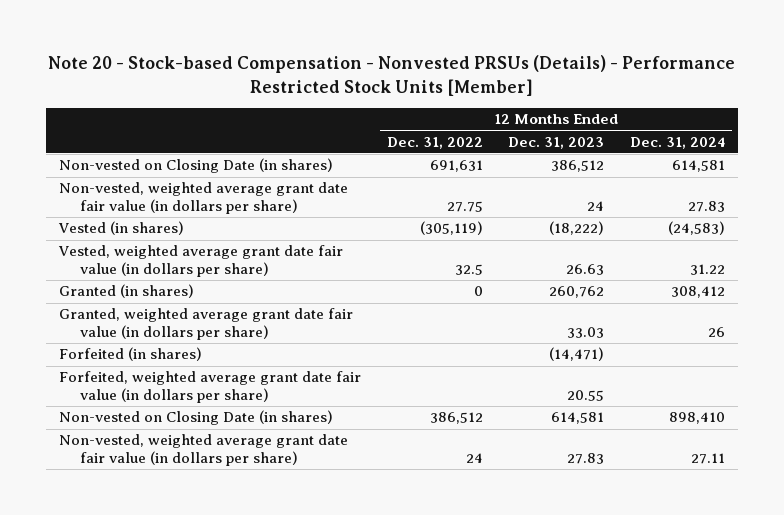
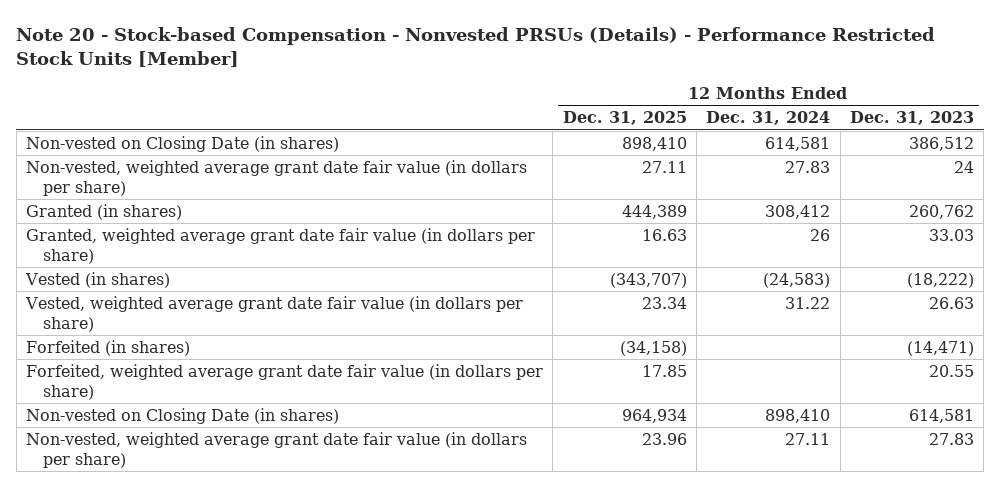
- | 12 Months Ended Dec. 31, 2022 | 12 Months Ended Dec. 31, 2023 | 12 Months Ended Dec. 31, 2024
+ | 12 Months Ended Dec. 31, 2025 | 12 Months Ended Dec. 31, 2024 | 12 Months Ended Dec. 31, 2023
moved down: Vested (in shares) | (343,707) | (24,583) | (18,222)
moved down: Vested, weighted average grant date fair value (in dollars per share) | 23.34 | 31.22 | 26.63

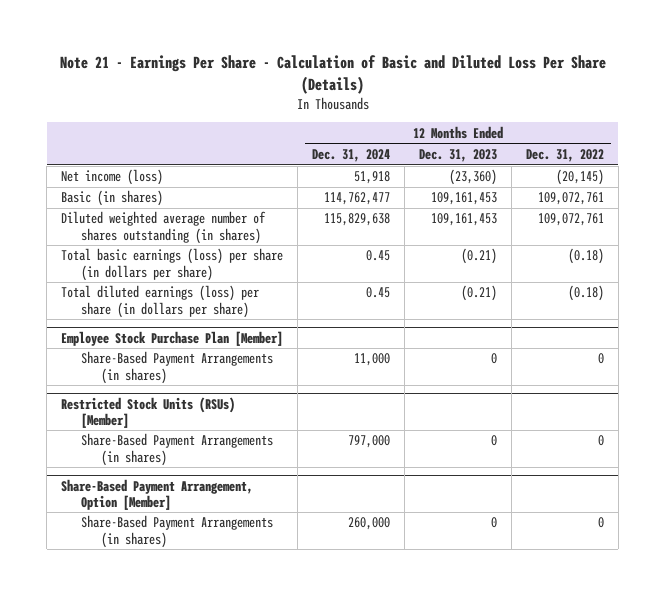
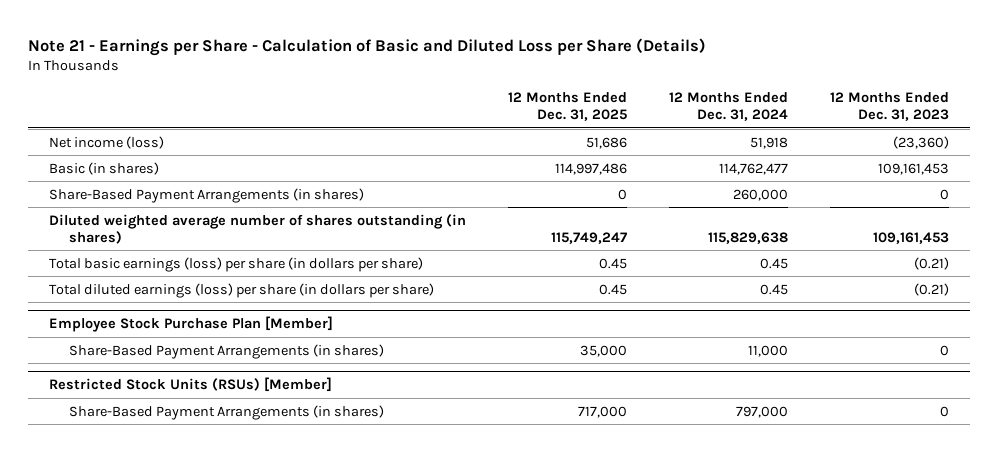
- Note 21 - Earnings Per Share - Calculation of Basic and Diluted Loss Per Share (Details)
+ Note 21 - Earnings per Share - Calculation of Basic and Diluted Loss per Share (Details)
- | 12 Months Ended Dec. 31, 2024 | 12 Months Ended Dec. 31, 2023 | 12 Months Ended Dec. 31, 2022
+ | 12 Months Ended Dec. 31, 2025 | 12 Months Ended Dec. 31, 2024 | 12 Months Ended Dec. 31, 2023
+ Share-Based Payment Arrangements (in shares) | 0 | 260,000 | 0
- Share-Based Payment Arrangement, Option [Member]
- Share-Based Payment Arrangements (in shares) | 260,000 | 0 | 0

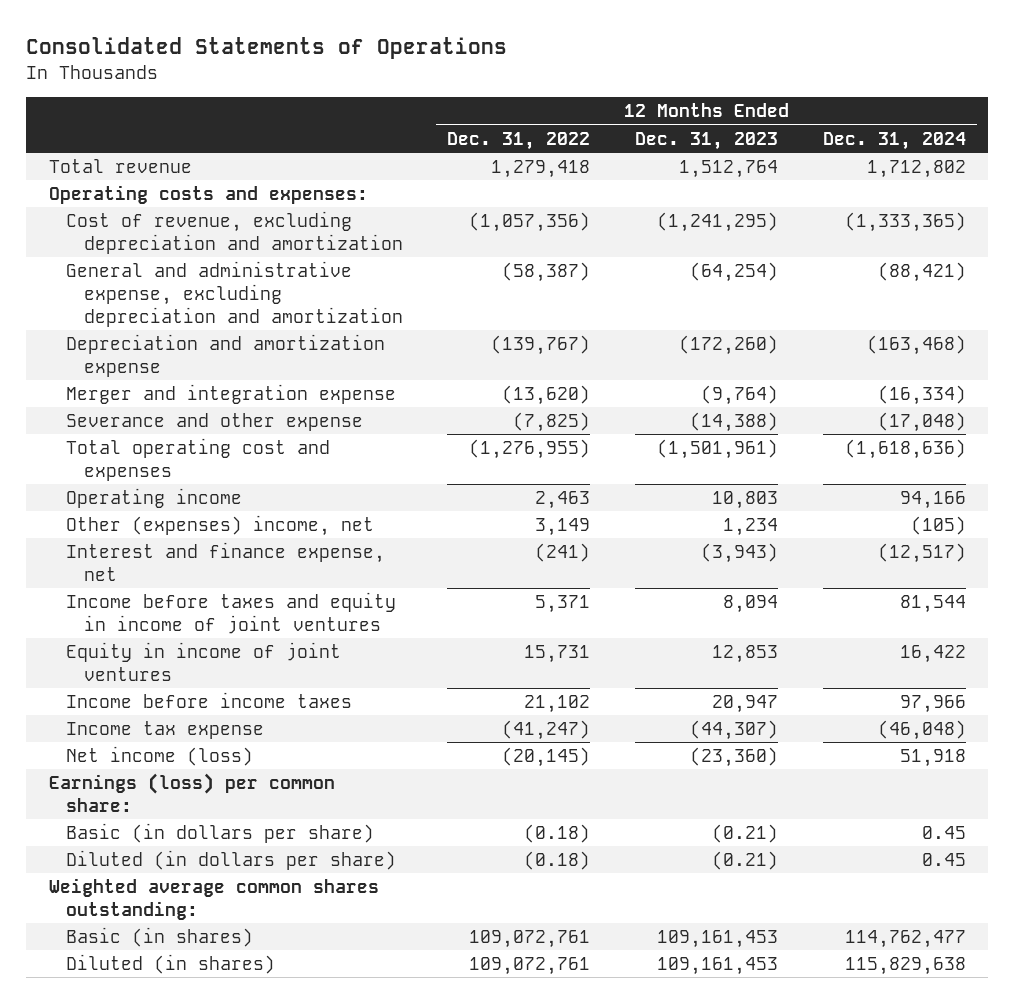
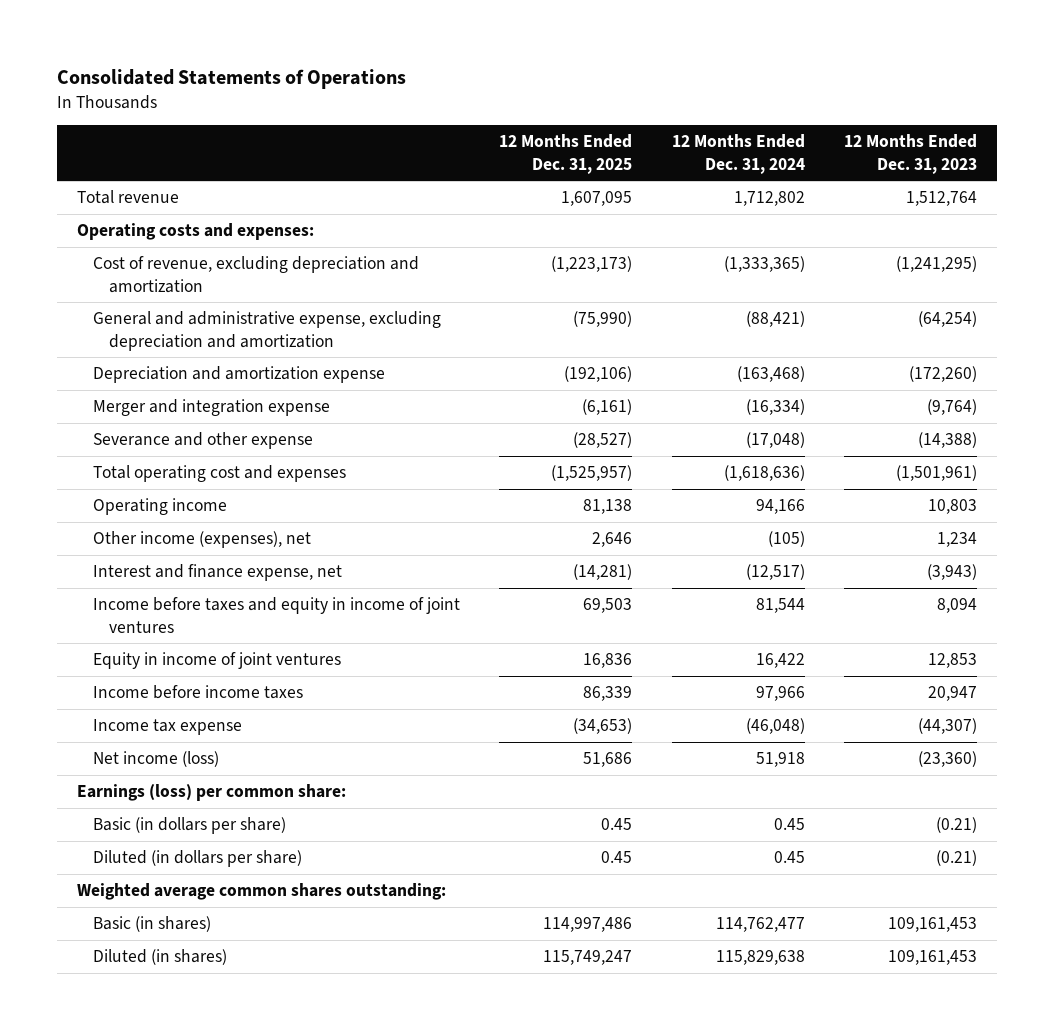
- | 12 Months Ended Dec. 31, 2022 | 12 Months Ended Dec. 31, 2023 | 12 Months Ended Dec. 31, 2024
+ | 12 Months Ended Dec. 31, 2025 | 12 Months Ended Dec. 31, 2024 | 12 Months Ended Dec. 31, 2023
- Other (expenses) income, net | 3,149 | 1,234 | (105)
+ Other income (expenses), net | 2,646 | (105) | 1,234

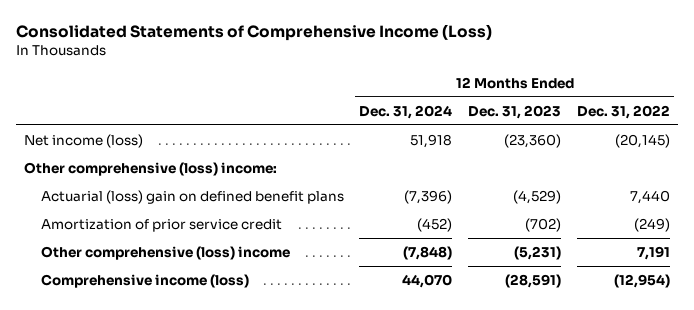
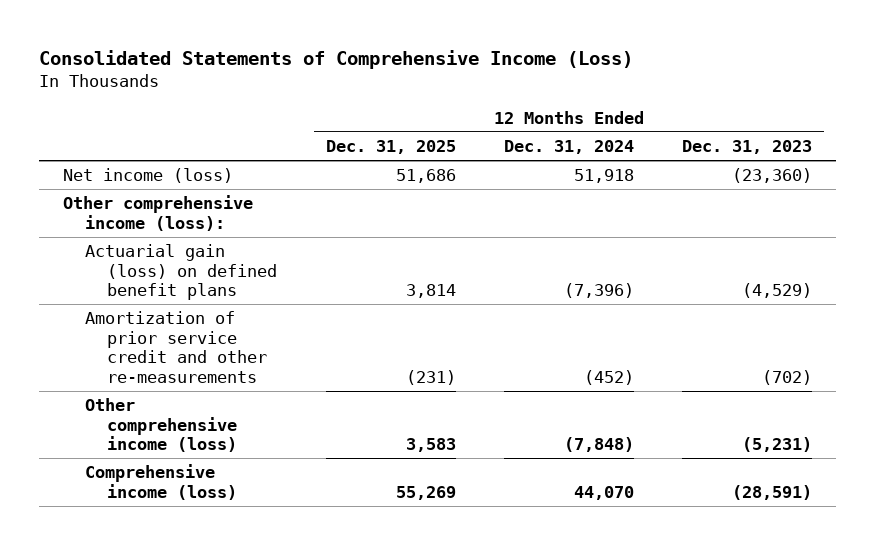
- | 12 Months Ended Dec. 31, 2024 | 12 Months Ended Dec. 31, 2023 | 12 Months Ended Dec. 31, 2022
+ | 12 Months Ended Dec. 31, 2025 | 12 Months Ended Dec. 31, 2024 | 12 Months Ended Dec. 31, 2023
- Other comprehensive (loss) income:
- Actuarial (loss) gain on defined benefit plans | (7,396) | (4,529) | 7,440
- Amortization of prior service credit | (452) | (702) | (249)
- Other comprehensive (loss) income | (7,848) | (5,231) | 7,191
+ Other comprehensive income (loss):
+ Actuarial gain (loss) on defined benefit plans | 3,814 | (7,396) | (4,529)
+ Amortization of prior service credit and other re-measurements | (231) | (452) | (702)
+ Other comprehensive income (loss) | 3,583 | (7,848) | (5,231)

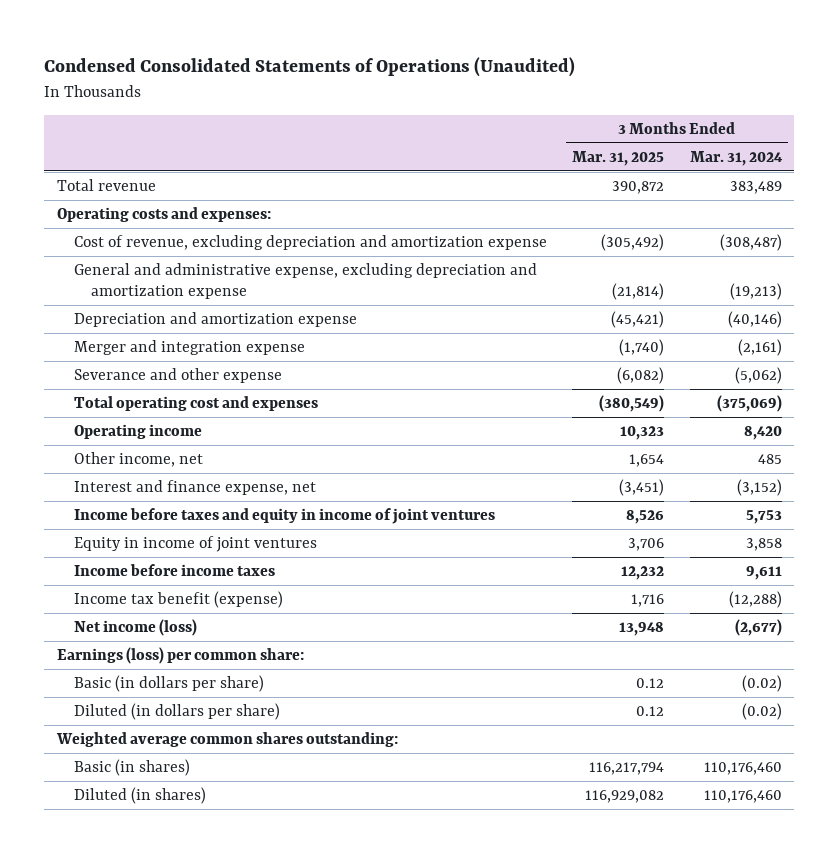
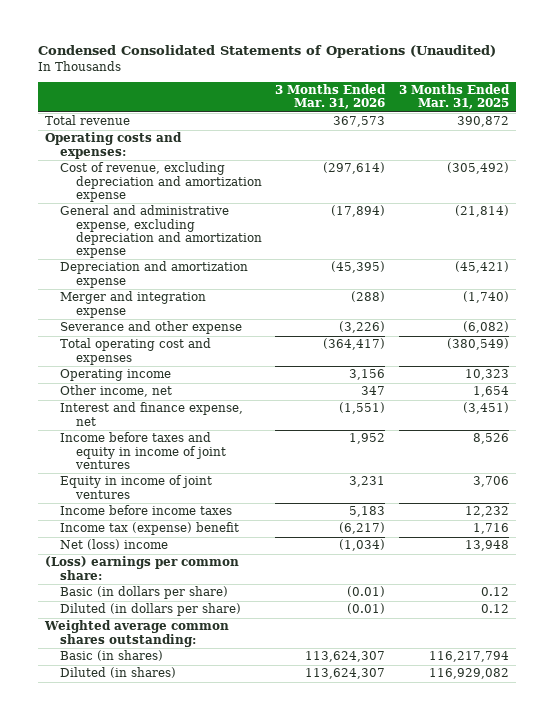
- | 3 Months Ended Mar. 31, 2025 | 3 Months Ended Mar. 31, 2024
+ | 3 Months Ended Mar. 31, 2026 | 3 Months Ended Mar. 31, 2025
- Income tax benefit (expense) | 1,716 | (12,288)
- Net income (loss) | 13,948 | (2,677)
- Earnings (loss) per common share:
+ Income tax (expense) benefit | (6,217) | 1,716
+ Net (loss) income | (1,034) | 13,948
+ (Loss) earnings per common share:

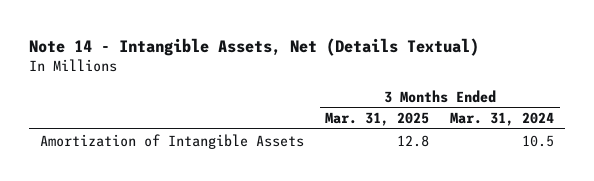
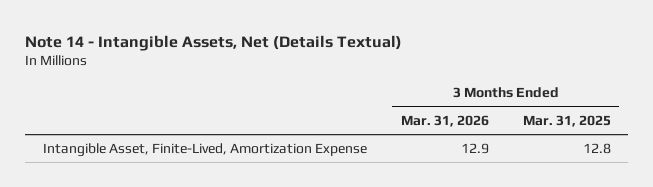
- | 3 Months Ended Mar. 31, 2025 | 3 Months Ended Mar. 31, 2024
+ | 3 Months Ended Mar. 31, 2026 | 3 Months Ended Mar. 31, 2025
- Amortization of Intangible Assets | 12.8 | 10.5
+ Intangible Asset, Finite-Lived, Amortization Expense | 12.9 | 12.8

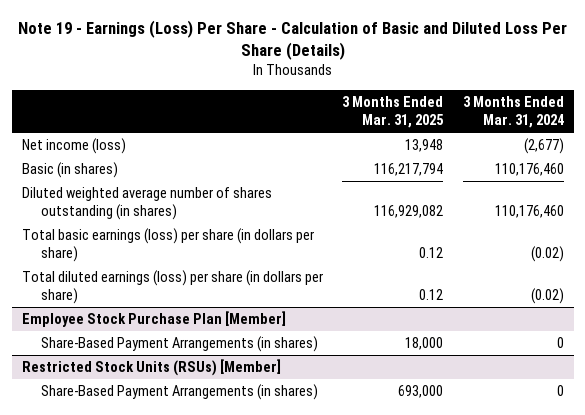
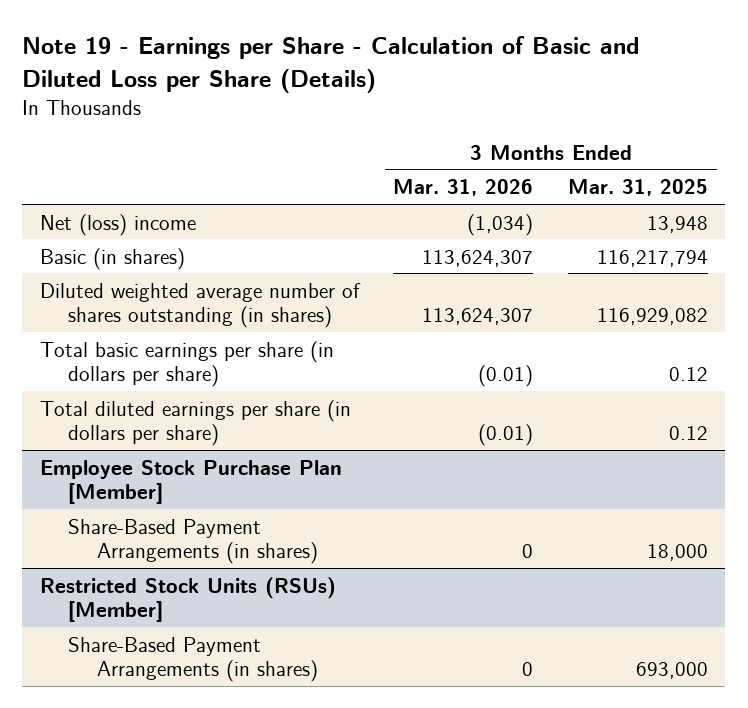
- Note 19 - Earnings (Loss) Per Share - Calculation of Basic and Diluted Loss Per Share (Details)
+ Note 19 - Earnings per Share - Calculation of Basic and Diluted Loss per Share (Details)
- | 3 Months Ended Mar. 31, 2025 | 3 Months Ended Mar. 31, 2024
+ | 3 Months Ended Mar. 31, 2026 | 3 Months Ended Mar. 31, 2025
- Net income (loss) | 13,948 | (2,677)
+ Net (loss) income | (1,034) | 13,948
- Total basic earnings (loss) per share (in dollars per share) | 0.12 | (0.02)
- Total diluted earnings (loss) per share (in dollars per share) | 0.12 | (0.02)
+ Total basic earnings per share (in dollars per share) | (0.01) | 0.12
+ Total diluted earnings per share (in dollars per share) | (0.01) | 0.12

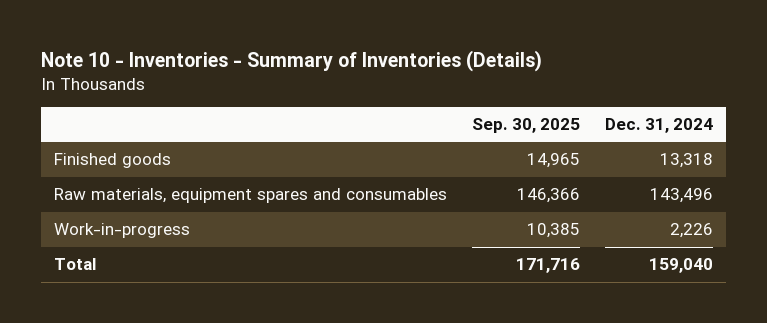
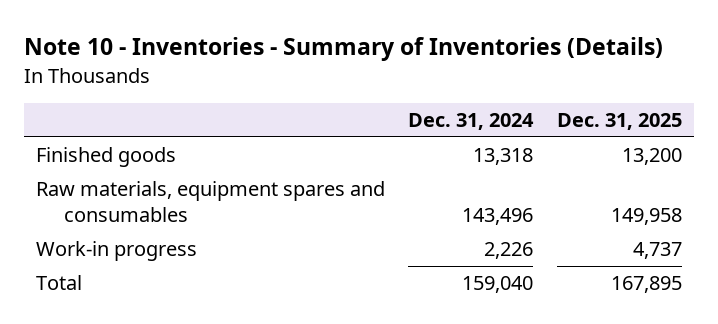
- | Sep. 30, 2025 | Dec. 31, 2024
+ | Dec. 31, 2024 | Dec. 31, 2025
- Work-in-progress | 10,385 | 2,226
+ Work-in progress | 2,226 | 4,737

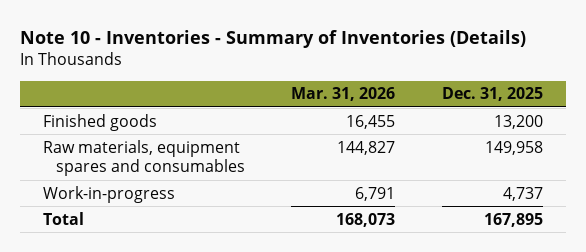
- | Dec. 31, 2024 | Dec. 31, 2025
+ | Mar. 31, 2026 | Dec. 31, 2025
- Work-in progress | 2,226 | 4,737
+ Work-in-progress | 6,791 | 4,737

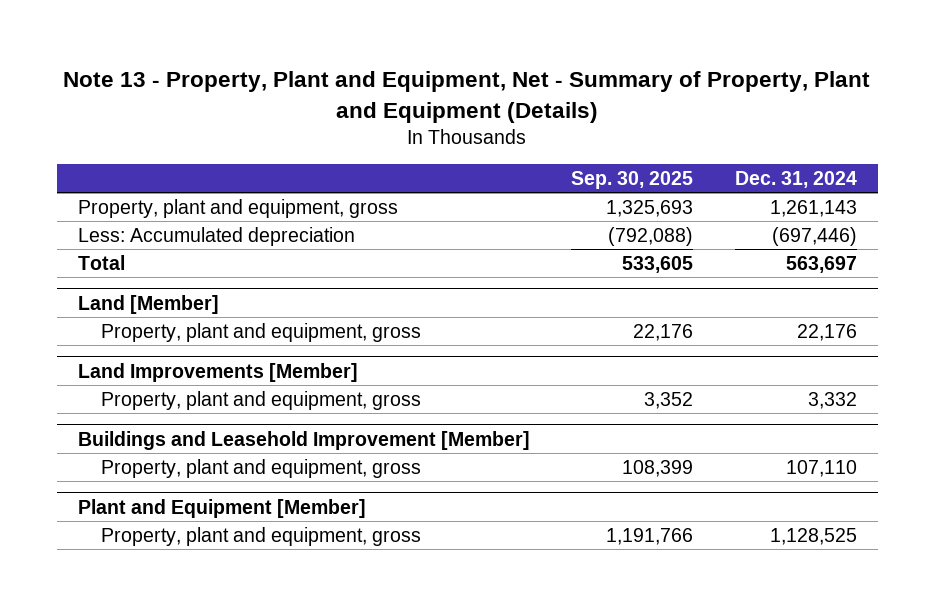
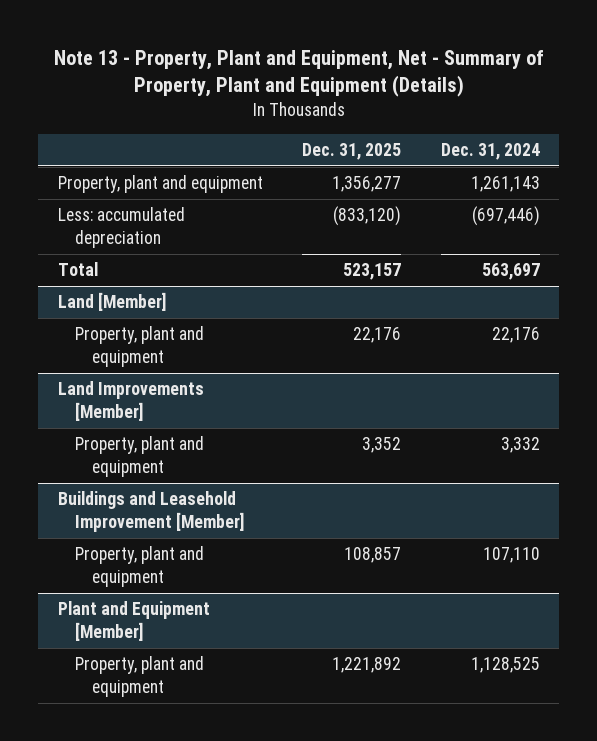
- | Sep. 30, 2025 | Dec. 31, 2024
+ | Dec. 31, 2025 | Dec. 31, 2024
- Property, plant and equipment, gross | 1,325,693 | 1,261,143
- Less: Accumulated depreciation | (792,088) | (697,446)
+ Property, plant and equipment | 1,356,277 | 1,261,143
+ Less: accumulated depreciation | (833,120) | (697,446)
@ Land [Member]
- Property, plant and equipment, gross | 22,176 | 22,176
+ Property, plant and equipment | 22,176 | 22,176
@ Land Improvements [Member]
- Property, plant and equipment, gross | 3,352 | 3,332
+ Property, plant and equipment | 3,352 | 3,332
@ Buildings and Leasehold Improvement [Member]
- Property, plant and equipment, gross | 108,399 | 107,110
+ Property, plant and equipment | 108,857 | 107,110
@ Plant and Equipment [Member]
- Property, plant and equipment, gross | 1,191,766 | 1,128,525
+ Property, plant and equipment | 1,221,892 | 1,128,525

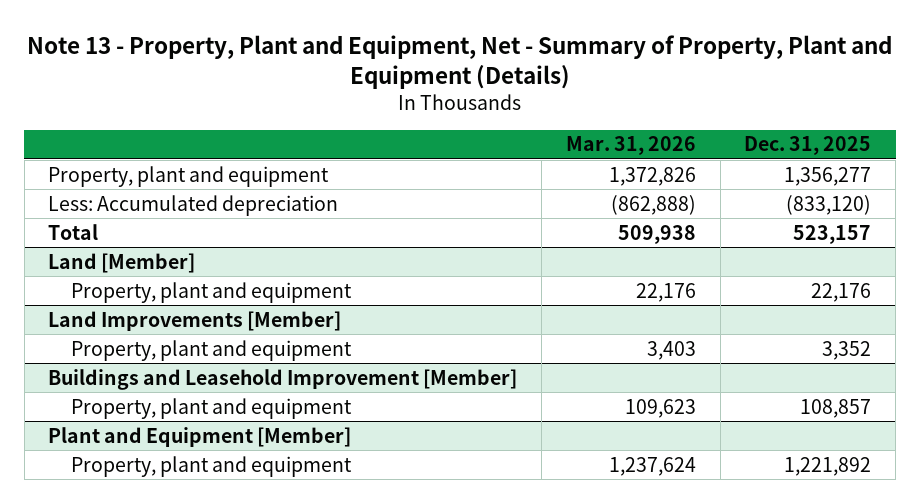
- | Dec. 31, 2025 | Dec. 31, 2024
+ | Mar. 31, 2026 | Dec. 31, 2025
- Less: accumulated depreciation | (833,120) | (697,446)
+ Less: Accumulated depreciation | (862,888) | (833,120)

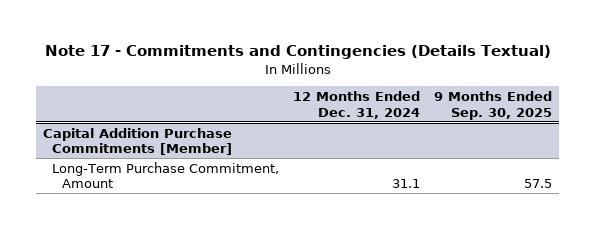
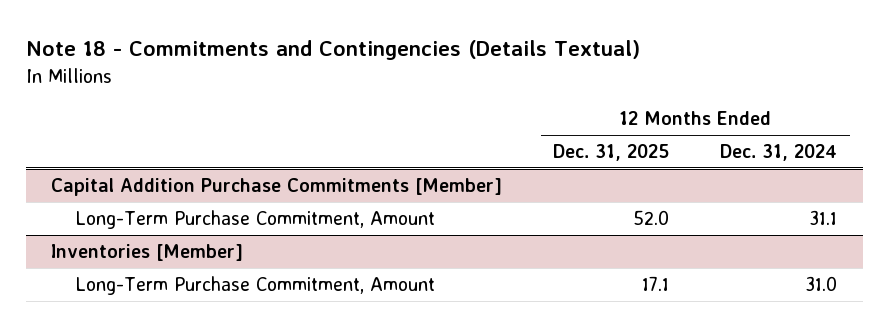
- Note 17 - Commitments and Contingencies (Details Textual)
+ Note 18 - Commitments and Contingencies (Details Textual)
- | 12 Months Ended Dec. 31, 2024 | 9 Months Ended Sep. 30, 2025
+ | 12 Months Ended Dec. 31, 2025 | 12 Months Ended Dec. 31, 2024
+ Inventories [Member]
+ Long-Term Purchase Commitment, Amount | 17.1 | 31.0

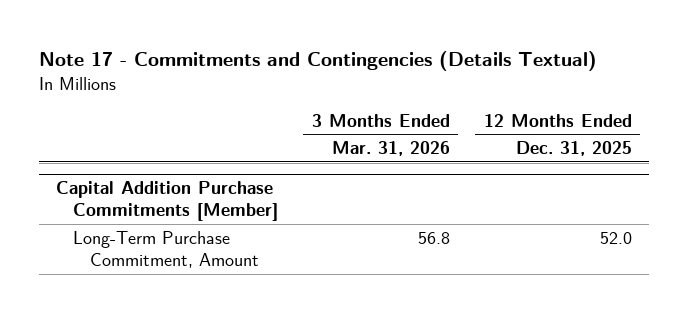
- Note 18 - Commitments and Contingencies (Details Textual)
+ Note 17 - Commitments and Contingencies (Details Textual)
- | 12 Months Ended Dec. 31, 2025 | 12 Months Ended Dec. 31, 2024
+ | 3 Months Ended Mar. 31, 2026 | 12 Months Ended Dec. 31, 2025
- Inventories [Member]
- Long-Term Purchase Commitment, Amount | 17.1 | 31.0

